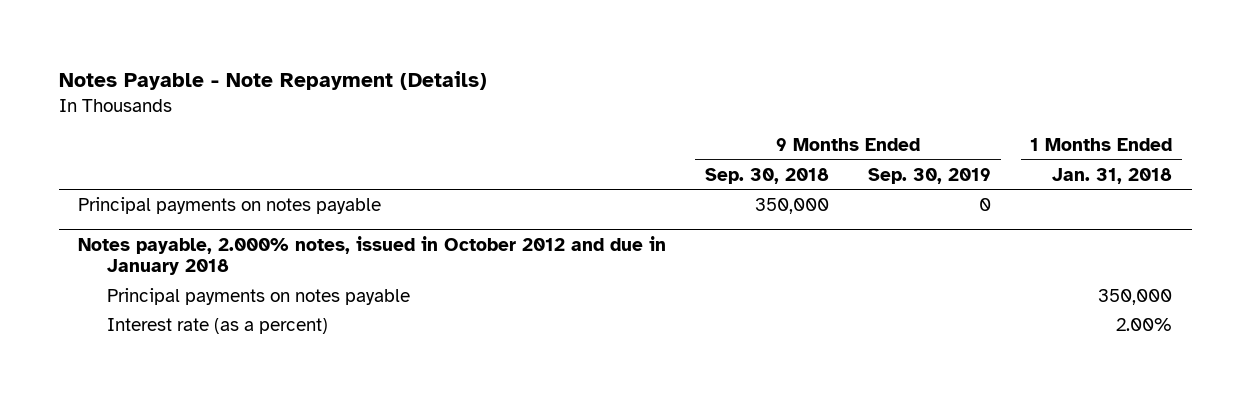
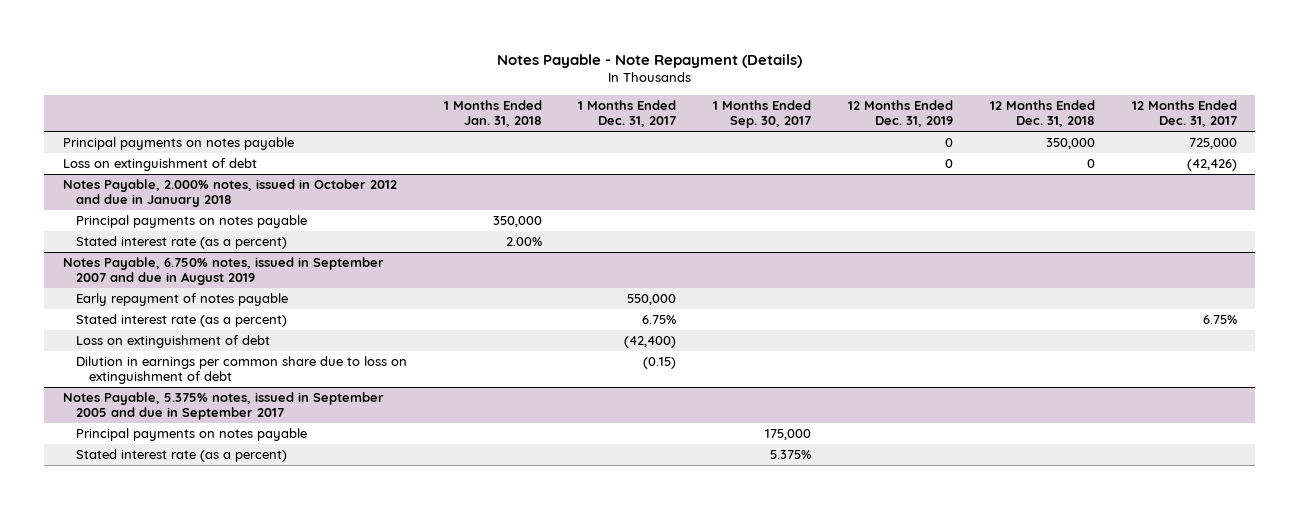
- | 9 Months Ended Sep. 30, 2018 | 9 Months Ended Sep. 30, 2019 | 1 Months Ended Jan. 31, 2018
+ | 1 Months Ended Jan. 31, 2018 | 1 Months Ended Dec. 31, 2017 | 1 Months Ended Sep. 30, 2017 | 12 Months Ended Dec. 31, 2019 | 12 Months Ended Dec. 31, 2018 | 12 Months Ended Dec. 31, 2017
- Notes payable, 2.000% notes, issued in October 2012 and due in January 2018
+ Loss on extinguishment of debt | | | | 0 | 0 | (42,426)
+ Notes Payable, 2.000% notes, issued in October 2012 and due in January 2018
- Interest rate (as a percent) | | | 2.00%
+ Stated interest rate (as a percent) | 2.00% | | | | |
+ Notes Payable, 6.750% notes, issued in September 2007 and due in August 2019
+ Early repayment of notes payable | | 550,000 | | | |
+ Stated interest rate (as a percent) | | 6.75% | | | | 6.75%
+ Loss on extinguishment of debt | | (42,400) | | | |
+ Dilution in earnings per common share due to loss on extinguishment of debt | | (0.15) | | | |
+ Notes Payable, 5.375% notes, issued in September 2005 and due in September 2017
+ Principal payments on notes payable | | | 175,000 | | |
+ Stated interest rate (as a percent) | | | 5.375% | | |

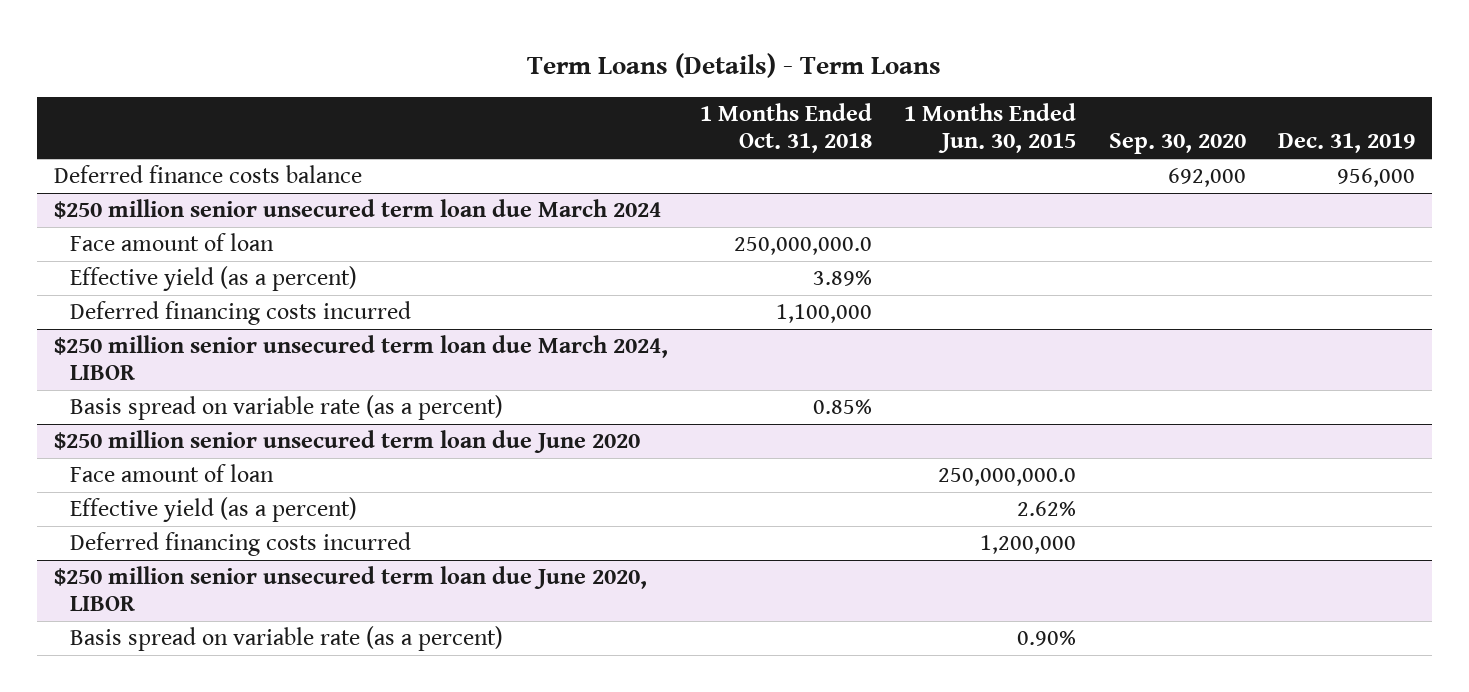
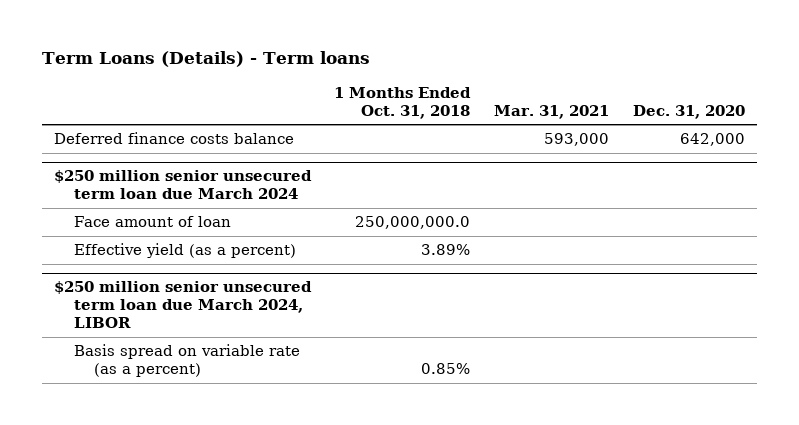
- Term Loans (Details) - Term Loans
+ Term Loans (Details) - Term loans
- | 1 Months Ended Oct. 31, 2018 | 1 Months Ended Jun. 30, 2015 | Sep. 30, 2020 | Dec. 31, 2019
+ | 1 Months Ended Oct. 31, 2018 | Mar. 31, 2021 | Dec. 31, 2020
@ $250 million senior unsecured term loan due March 2024
- Deferred financing costs incurred | 1,100,000 | | |
- $250 million senior unsecured term loan due June 2020
- Face amount of loan | | 250,000,000.0 | |
- Effective yield (as a percent) | | 2.62% | |
- Deferred financing costs incurred | | 1,200,000 | |
- $250 million senior unsecured term loan due June 2020, LIBOR
- Basis spread on variable rate (as a percent) | | 0.90% | |

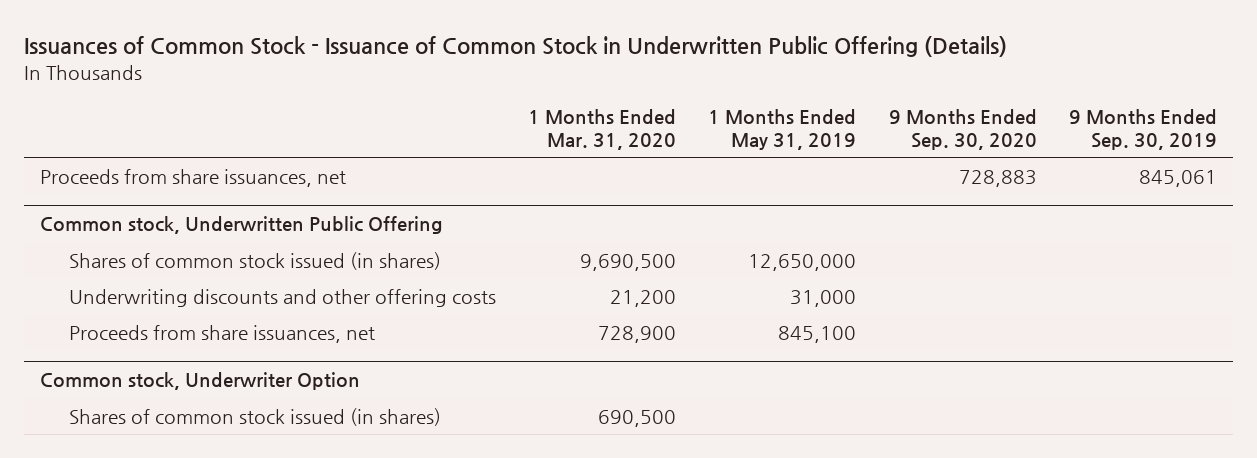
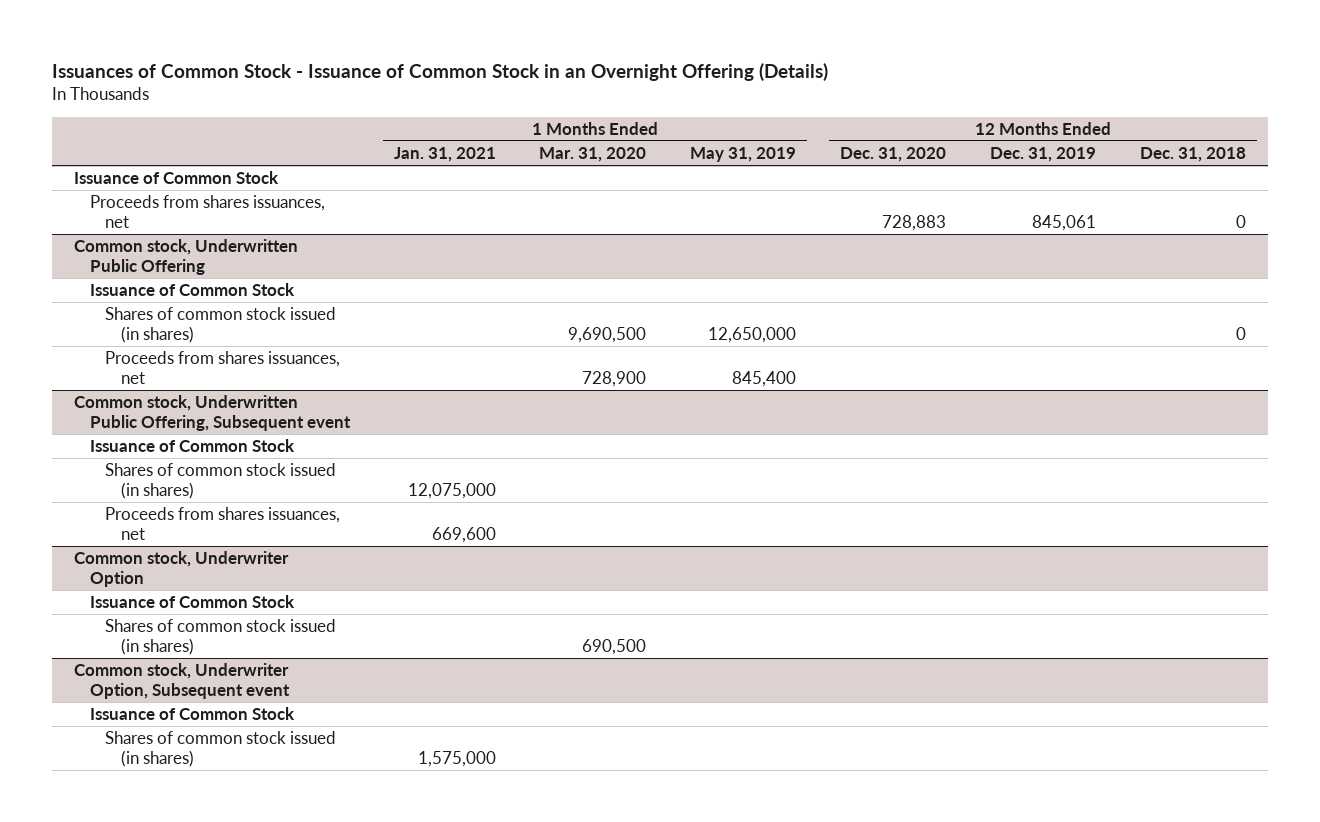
- Issuances of Common Stock - Issuance of Common Stock in Underwritten Public Offering (Details)
+ Issuances of Common Stock - Issuance of Common Stock in an Overnight Offering (Details)
- | 1 Months Ended Mar. 31, 2020 | 1 Months Ended May 31, 2019 | 9 Months Ended Sep. 30, 2020 | 9 Months Ended Sep. 30, 2019
+ | 1 Months Ended Jan. 31, 2021 | 1 Months Ended Mar. 31, 2020 | 1 Months Ended May 31, 2019 | 12 Months Ended Dec. 31, 2020 | 12 Months Ended Dec. 31, 2019 | 12 Months Ended Dec. 31, 2018
- Proceeds from share issuances, net | | | 728,883 | 845,061
+ Issuance of Common Stock
+ Proceeds from shares issuances, net | | | | 728,883 | 845,061 | 0
@ Common stock, Underwritten Public Offering
+ Issuance of Common Stock
- Underwriting discounts and other offering costs | 21,200 | 31,000 | |
- Proceeds from share issuances, net | 728,900 | 845,100 | |
+ Proceeds from shares issuances, net | | 728,900 | 845,400 | | |
+ Common stock, Underwritten Public Offering, Subsequent event
+ Issuance of Common Stock
+ Shares of common stock issued (in shares) | 12,075,000 | | | | |
+ Proceeds from shares issuances, net | 669,600 | | | | |
@ Common stock, Underwriter Option
+ Issuance of Common Stock
+ Common stock, Underwriter Option, Subsequent event
+ Issuance of Common Stock
+ Shares of common stock issued (in shares) | 1,575,000 | | | | |

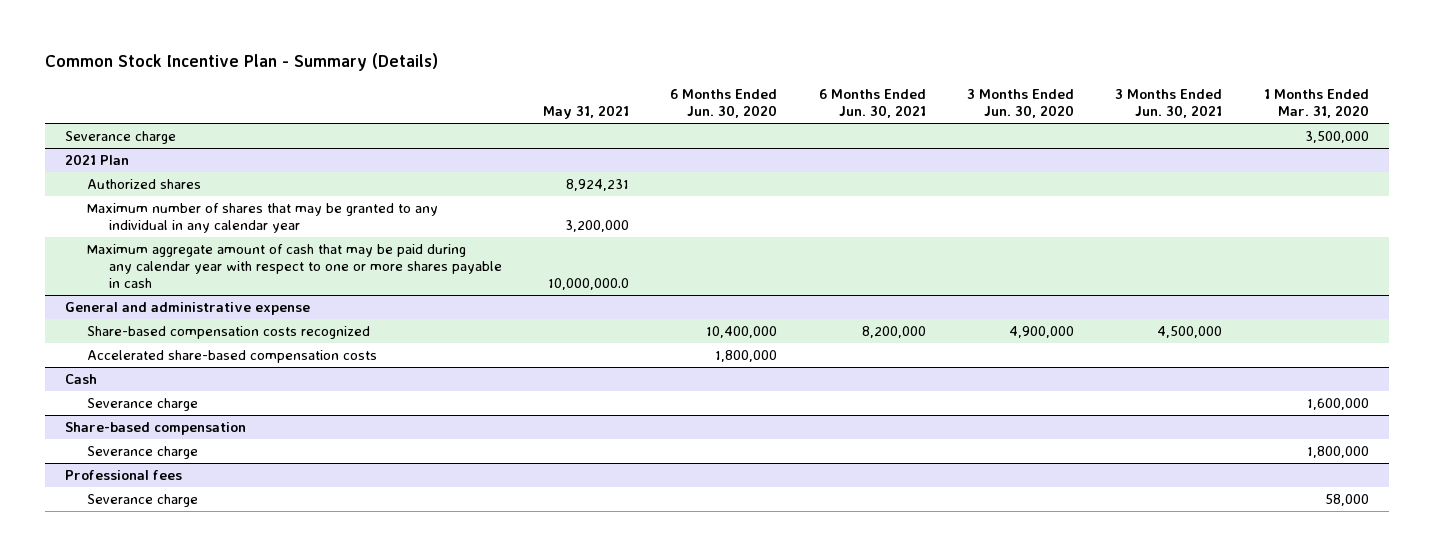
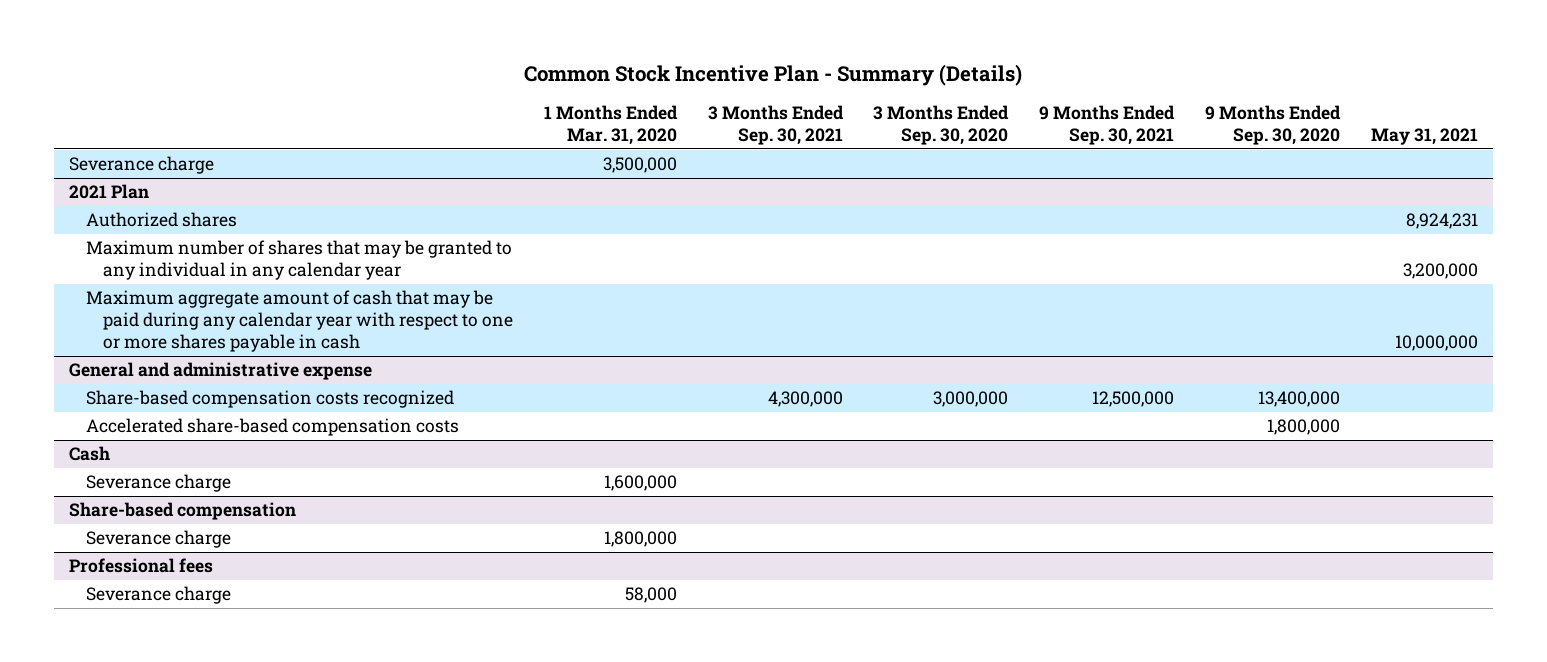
- | May 31, 2021 | 6 Months Ended Jun. 30, 2020 | 6 Months Ended Jun. 30, 2021 | 3 Months Ended Jun. 30, 2020 | 3 Months Ended Jun. 30, 2021 | 1 Months Ended Mar. 31, 2020
+ | 1 Months Ended Mar. 31, 2020 | 3 Months Ended Sep. 30, 2021 | 3 Months Ended Sep. 30, 2020 | 9 Months Ended Sep. 30, 2021 | 9 Months Ended Sep. 30, 2020 | May 31, 2021
@ 2021 Plan
- Maximum aggregate amount of cash that may be paid during any calendar year with respect to one or more shares payable in cash | 10,000,000.0 | | | | |
+ Maximum aggregate amount of cash that may be paid during any calendar year with respect to one or more shares payable in cash | | | | | | 10,000,000

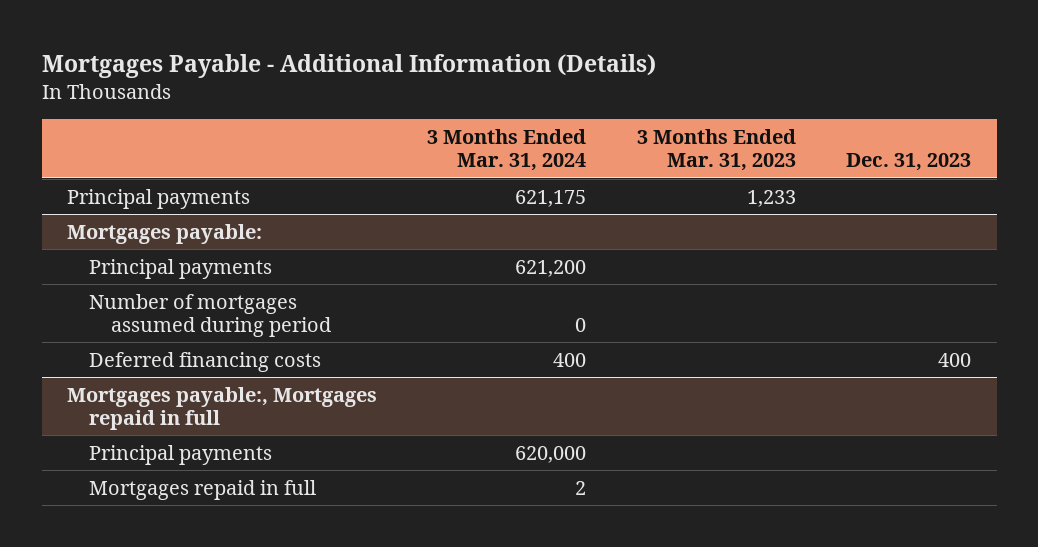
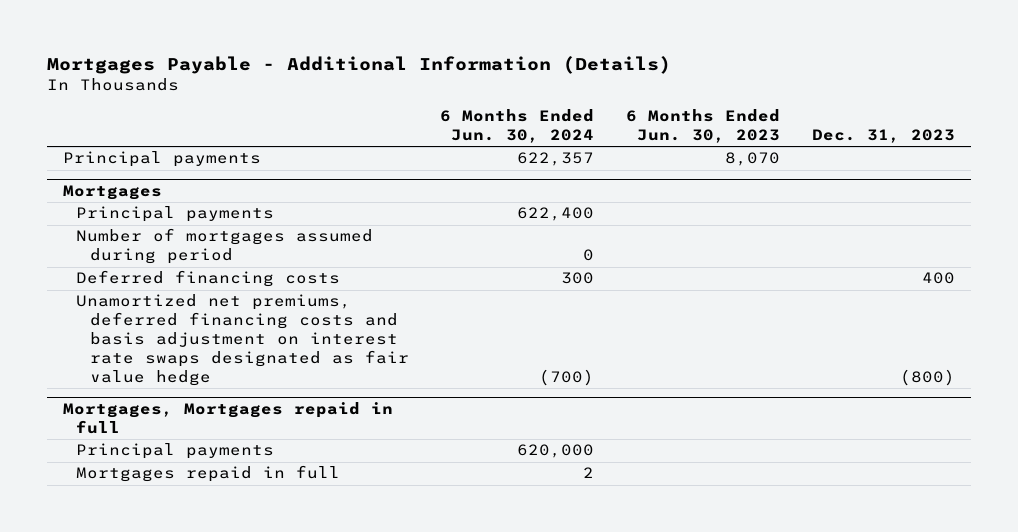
- | 3 Months Ended Mar. 31, 2024 | 3 Months Ended Mar. 31, 2023 | Dec. 31, 2023
+ | 6 Months Ended Jun. 30, 2024 | 6 Months Ended Jun. 30, 2023 | Dec. 31, 2023
- Mortgages payable:
+ Mortgages
- Mortgages payable:, Mortgages repaid in full
+ Unamortized net premiums, deferred financing costs and basis adjustment on interest rate swaps designated as fair value hedge | (700) | | (800)
+ Mortgages, Mortgages repaid in full

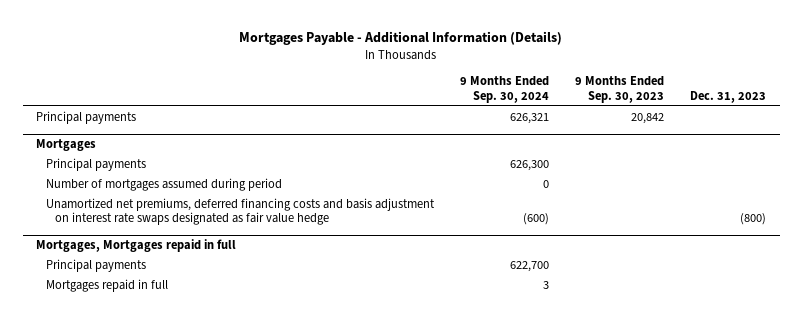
- | 6 Months Ended Jun. 30, 2024 | 6 Months Ended Jun. 30, 2023 | Dec. 31, 2023
+ | 9 Months Ended Sep. 30, 2024 | 9 Months Ended Sep. 30, 2023 | Dec. 31, 2023
@ Mortgages
- Deferred financing costs | 300 | | 400

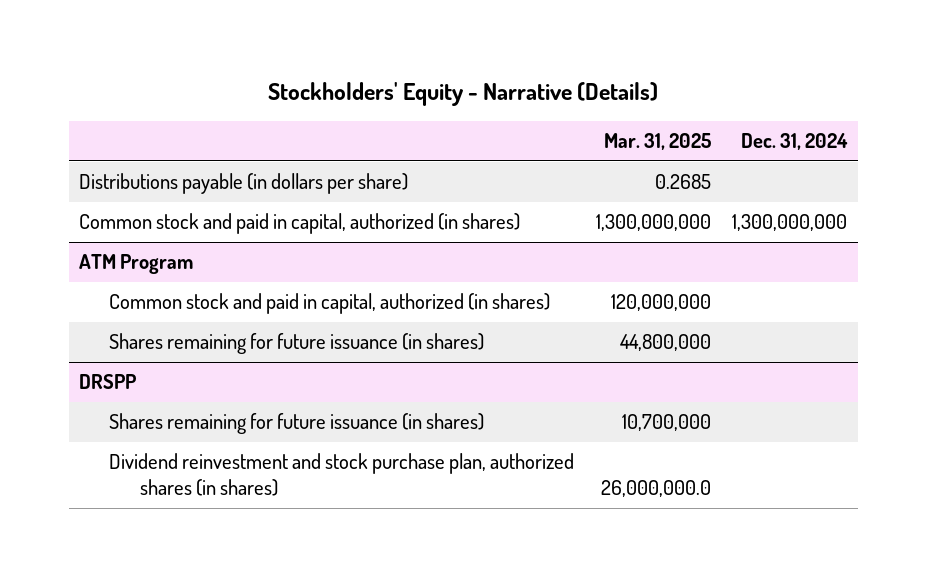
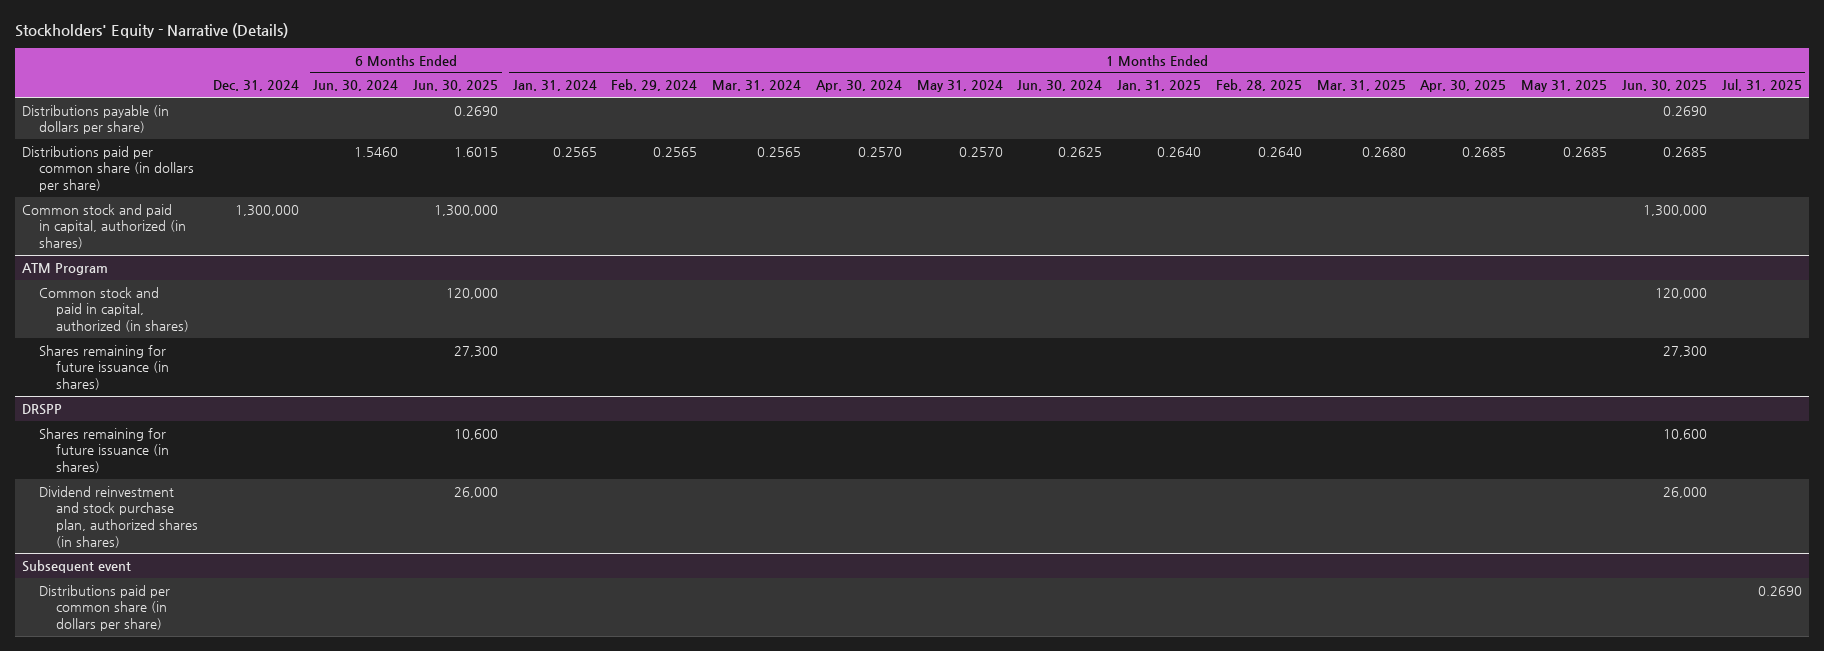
- | Mar. 31, 2025 | Dec. 31, 2024
+ | Dec. 31, 2024 | 6 Months Ended Jun. 30, 2024 | 6 Months Ended Jun. 30, 2025 | 1 Months Ended Jan. 31, 2024 | 1 Months Ended Feb. 29, 2024 | 1 Months Ended Mar. 31, 2024 | 1 Months Ended Apr. 30, 2024 | 1 Months Ended May 31, 2024 | 1 Months Ended Jun. 30, 2024 | 1 Months Ended Jan. 31, 2025 | 1 Months Ended Feb. 28, 2025 | 1 Months Ended Mar. 31, 2025 | 1 Months Ended Apr. 30, 2025 | 1 Months Ended May 31, 2025 | 1 Months Ended Jun. 30, 2025 | 1 Months Ended Jul. 31, 2025
- Common stock and paid in capital, authorized (in shares) | 1,300,000,000 | 1,300,000,000
+ Distributions paid per common share (in dollars per share) | | 1.5460 | 1.6015 | 0.2565 | 0.2565 | 0.2565 | 0.2570 | 0.2570 | 0.2625 | 0.2640 | 0.2640 | 0.2680 | 0.2685 | 0.2685 | 0.2685 |
+ Common stock and paid in capital, authorized (in shares) | 1,300,000 | | 1,300,000 | | | | | | | | | | | | 1,300,000 |
+ Subsequent event
+ Distributions paid per common share (in dollars per share) | | | | | | | | | | | | | | | | 0.2690

